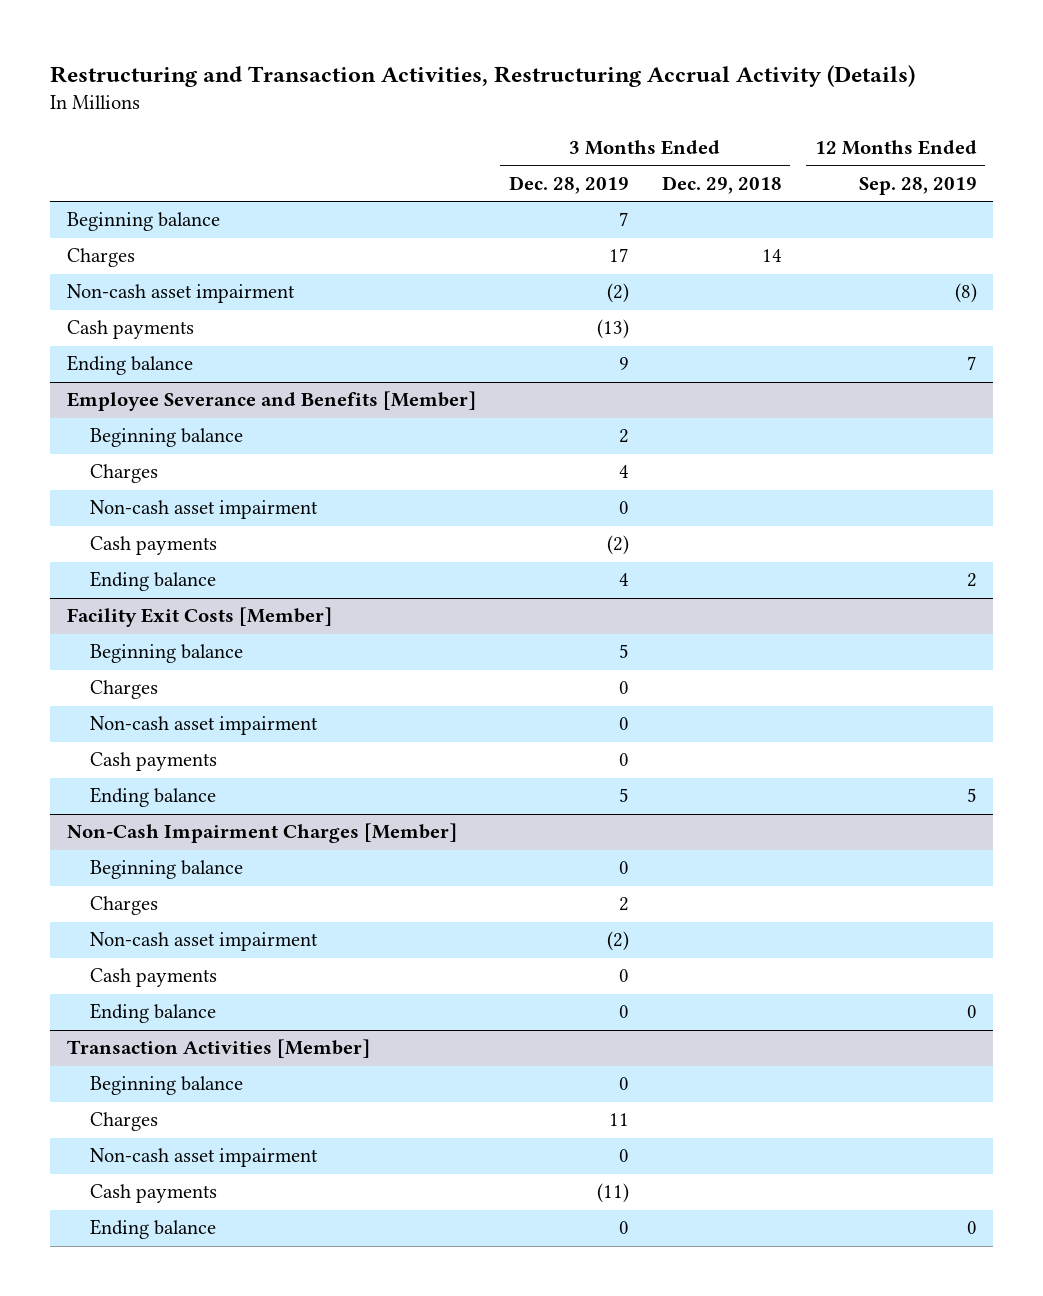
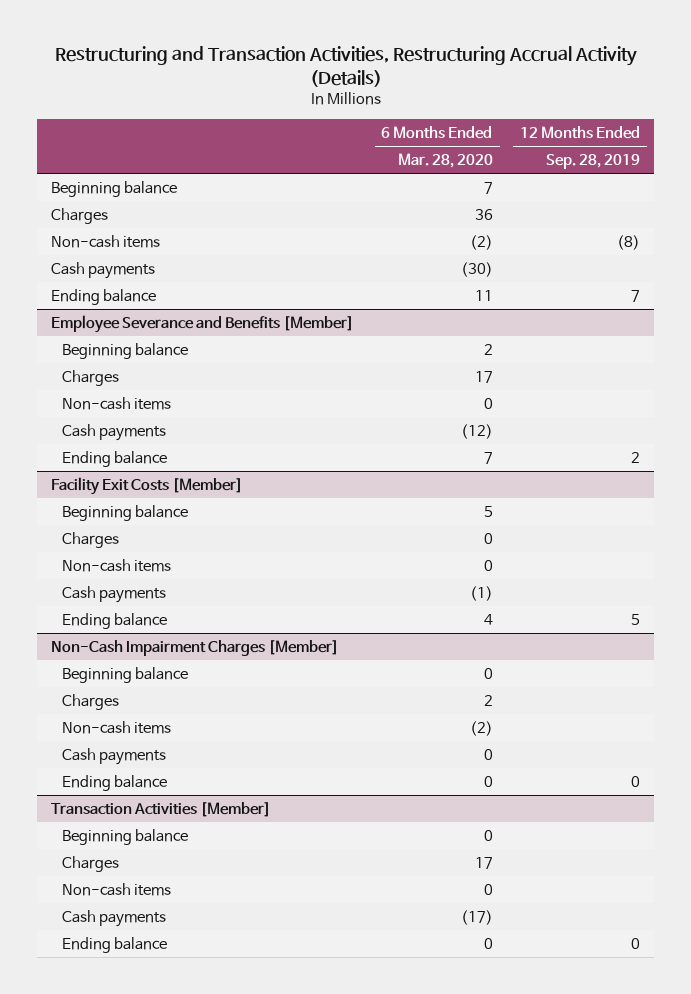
- | 3 Months Ended Dec. 28, 2019 | 3 Months Ended Dec. 29, 2018 | 12 Months Ended Sep. 28, 2019
+ | 6 Months Ended Mar. 28, 2020 | 12 Months Ended Sep. 28, 2019
- Non-cash asset impairment | (2) | | (8)
+ Non-cash items | (2) | (8)
@ Employee Severance and Benefits [Member]
- Non-cash asset impairment | 0 | |
+ Non-cash items | 0 |
@ Facility Exit Costs [Member]
- Non-cash asset impairment | 0 | |
+ Non-cash items | 0 |
@ Non-Cash Impairment Charges [Member]
- Non-cash asset impairment | (2) | |
+ Non-cash items | (2) |
@ Transaction Activities [Member]
- Non-cash asset impairment | 0 | |
+ Non-cash items | 0 |

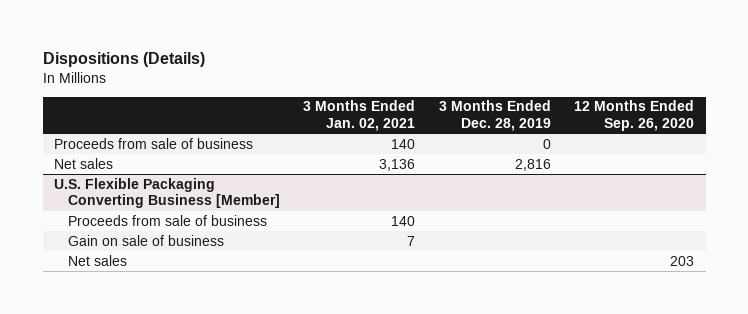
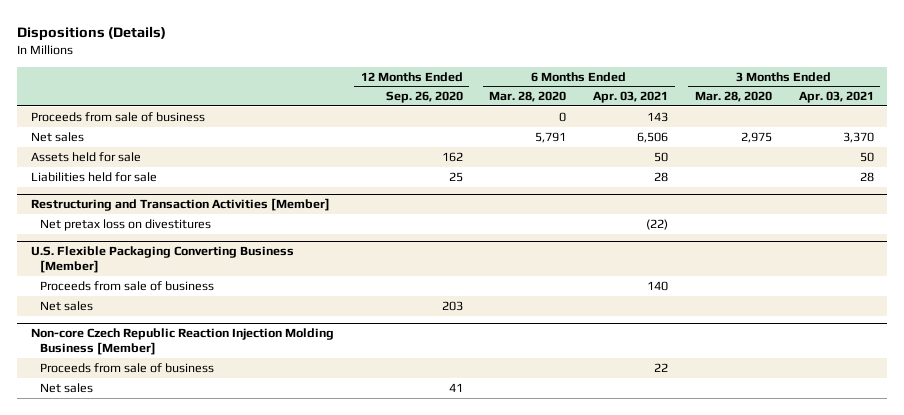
- | 3 Months Ended Jan. 02, 2021 | 3 Months Ended Dec. 28, 2019 | 12 Months Ended Sep. 26, 2020
+ | 12 Months Ended Sep. 26, 2020 | 6 Months Ended Mar. 28, 2020 | 6 Months Ended Apr. 03, 2021 | 3 Months Ended Mar. 28, 2020 | 3 Months Ended Apr. 03, 2021
+ Assets held for sale | 162 | | 50 | | 50
+ Liabilities held for sale | 25 | | 28 | | 28
+ Restructuring and Transaction Activities [Member]
+ Net pretax loss on divestitures | | | (22) | |
@ U.S. Flexible Packaging Converting Business [Member]
- Gain on sale of business | 7 | |
+ Non-core Czech Republic Reaction Injection Molding Business [Member]
+ Proceeds from sale of business | | | 22 | |
+ Net sales | 41 | | | |

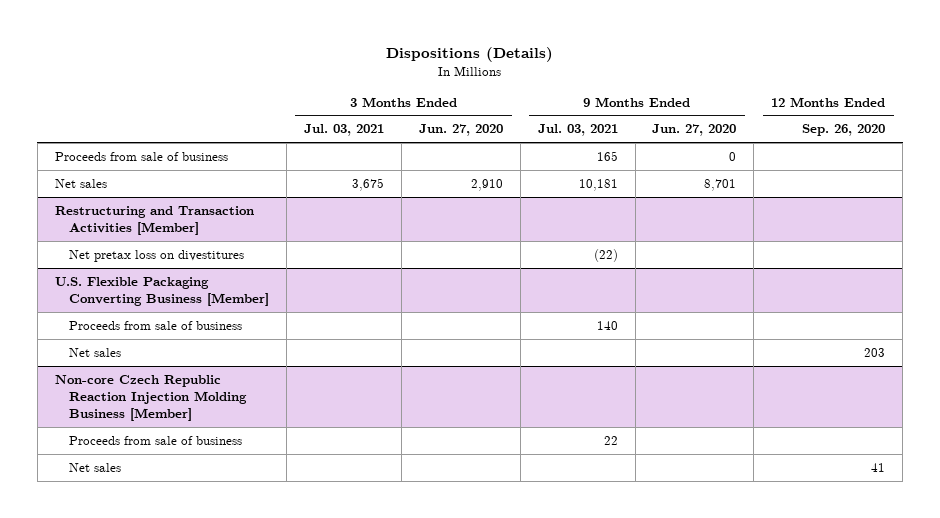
- | 12 Months Ended Sep. 26, 2020 | 6 Months Ended Mar. 28, 2020 | 6 Months Ended Apr. 03, 2021 | 3 Months Ended Mar. 28, 2020 | 3 Months Ended Apr. 03, 2021
+ | 3 Months Ended Jul. 03, 2021 | 3 Months Ended Jun. 27, 2020 | 9 Months Ended Jul. 03, 2021 | 9 Months Ended Jun. 27, 2020 | 12 Months Ended Sep. 26, 2020
- Assets held for sale | 162 | | 50 | | 50
- Liabilities held for sale | 25 | | 28 | | 28

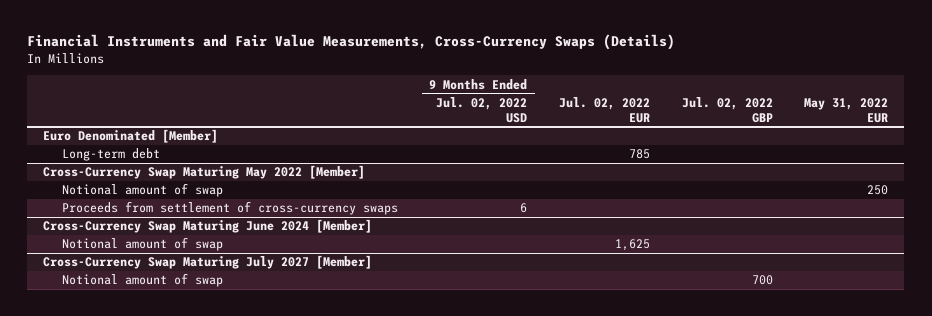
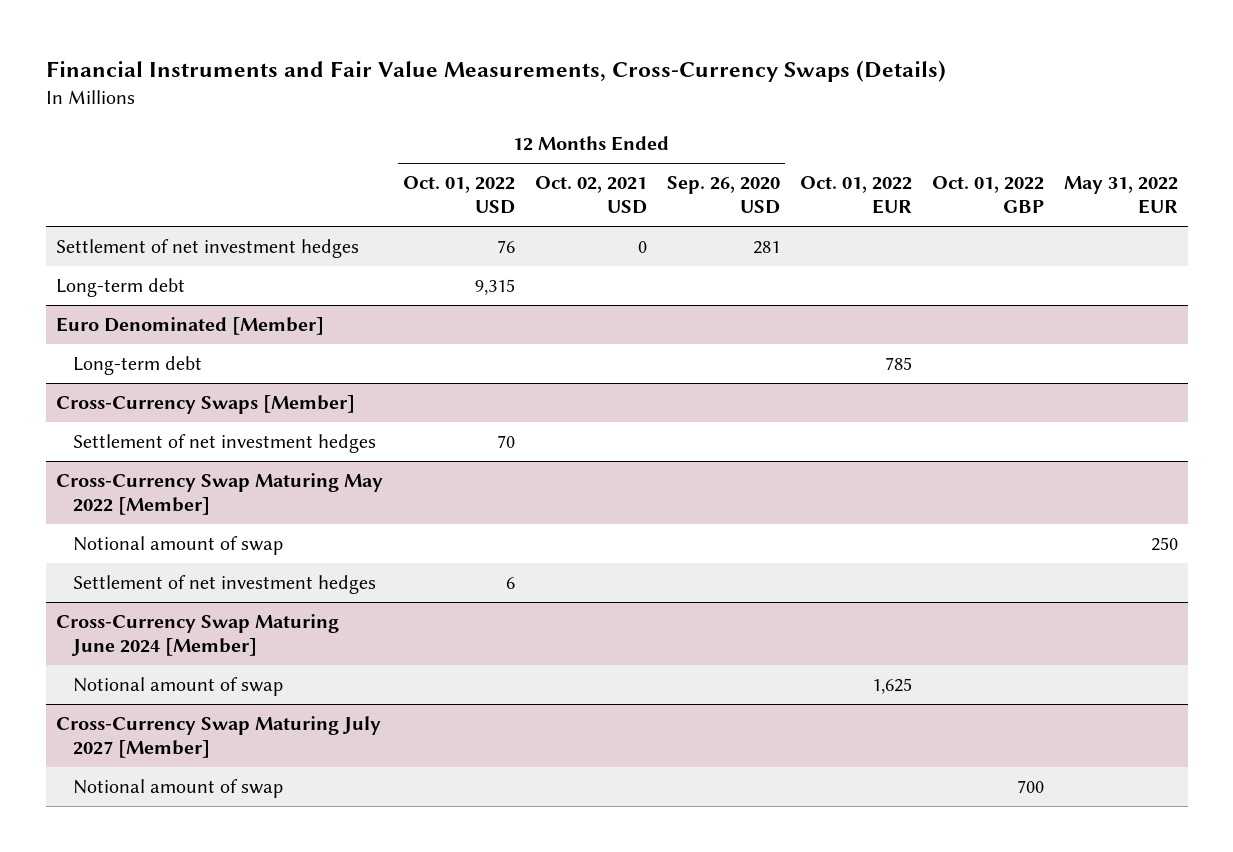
- | 9 Months Ended Jul. 02, 2022 USD | Jul. 02, 2022 EUR | Jul. 02, 2022 GBP | May 31, 2022 EUR
+ | 12 Months Ended Oct. 01, 2022 USD | 12 Months Ended Oct. 02, 2021 USD | 12 Months Ended Sep. 26, 2020 USD | Oct. 01, 2022 EUR | Oct. 01, 2022 GBP | May 31, 2022 EUR
+ Settlement of net investment hedges | 76 | 0 | 281 | | |
+ Long-term debt | 9,315 | | | | |
+ Cross-Currency Swaps [Member]
+ Settlement of net investment hedges | 70 | | | | |
@ Cross-Currency Swap Maturing May 2022 [Member]
- Proceeds from settlement of cross-currency swaps | 6 | | |
+ Settlement of net investment hedges | 6 | | | | |

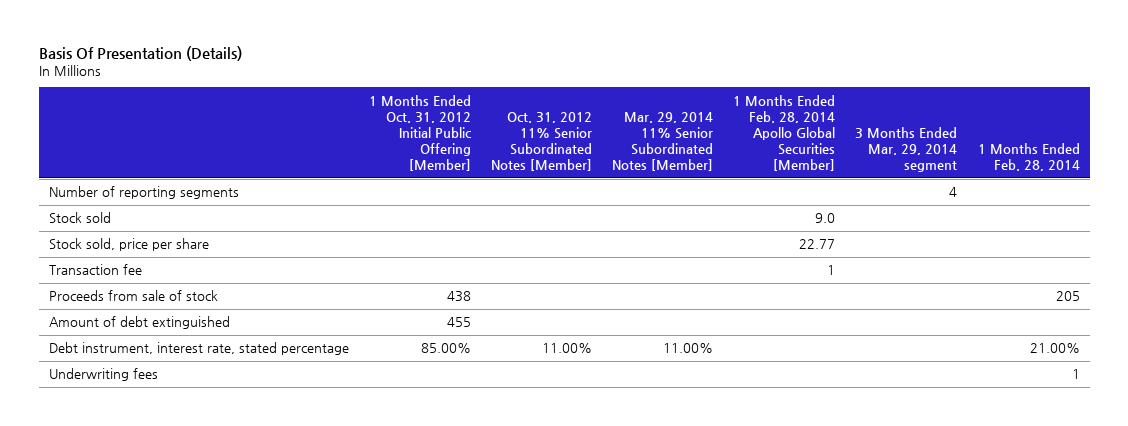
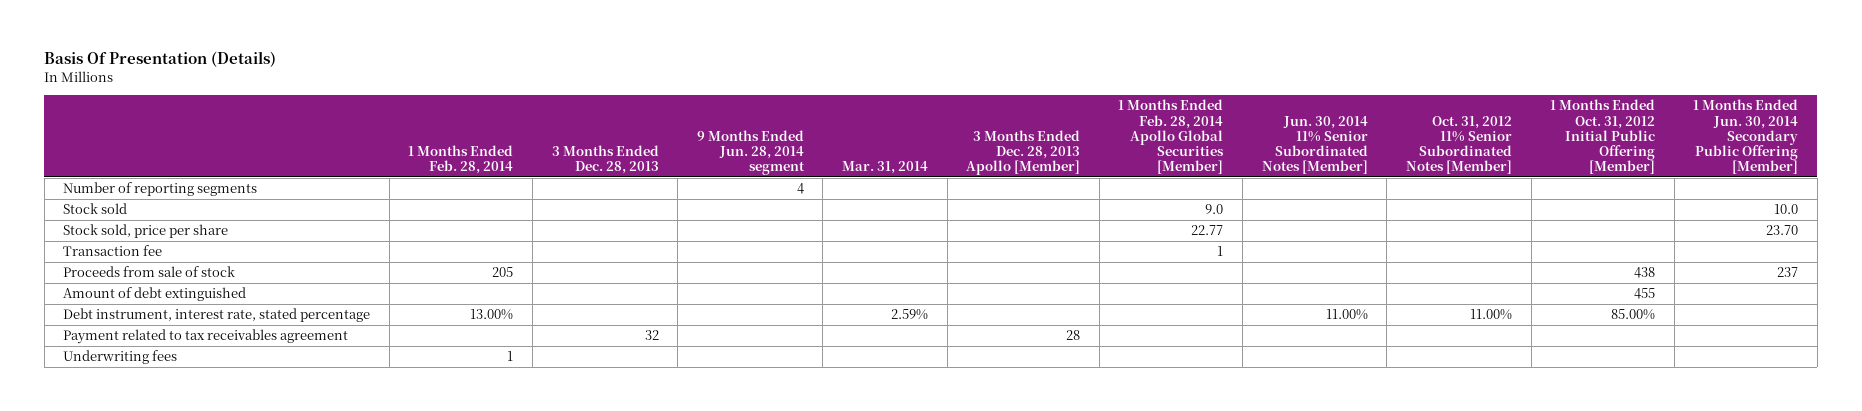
- | 1 Months Ended Oct. 31, 2012 Initial Public Offering [Member] | Oct. 31, 2012 11% Senior Subordinated Notes [Member] | Mar. 29, 2014 11% Senior Subordinated Notes [Member] | 1 Months Ended Feb. 28, 2014 Apollo Global Securities [Member] | 3 Months Ended Mar. 29, 2014 segment | 1 Months Ended Feb. 28, 2014
+ | 1 Months Ended Feb. 28, 2014 | 3 Months Ended Dec. 28, 2013 | 9 Months Ended Jun. 28, 2014 segment | Mar. 31, 2014 | 3 Months Ended Dec. 28, 2013 Apollo [Member] | 1 Months Ended Feb. 28, 2014 Apollo Global Securities [Member] | Jun. 30, 2014 11% Senior Subordinated Notes [Member] | Oct. 31, 2012 11% Senior Subordinated Notes [Member] | 1 Months Ended Oct. 31, 2012 Initial Public Offering [Member] | 1 Months Ended Jun. 30, 2014 Secondary Public Offering [Member]
- Debt instrument, interest rate, stated percentage | 85.00% | 11.00% | 11.00% | | | 21.00%
+ Debt instrument, interest rate, stated percentage | 13.00% | | | 2.59% | | | 11.00% | 11.00% | 85.00% |
+ Payment related to tax receivables agreement | | 32 | | | 28 | | | | |

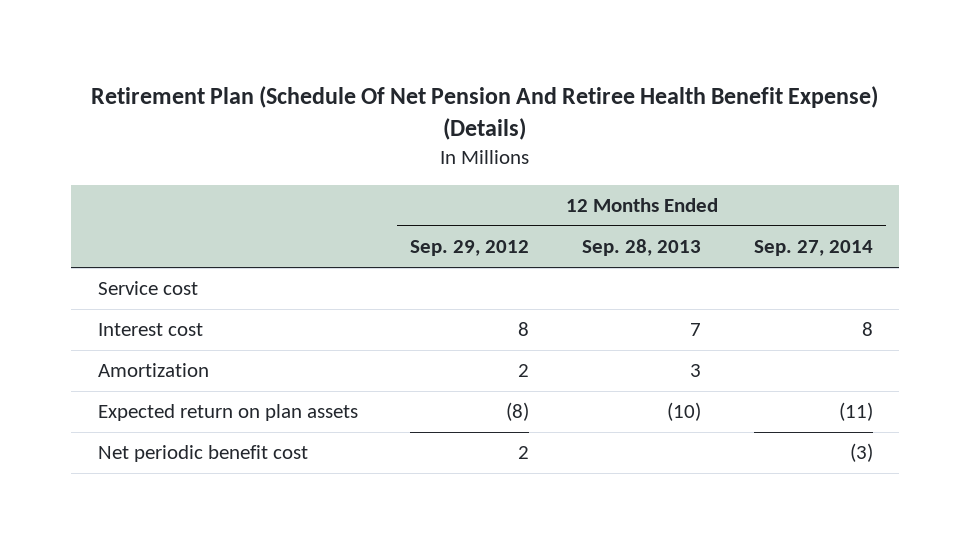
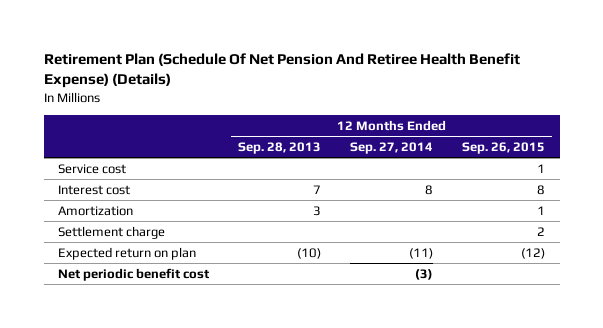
- | 12 Months Ended Sep. 29, 2012 | 12 Months Ended Sep. 28, 2013 | 12 Months Ended Sep. 27, 2014
+ | 12 Months Ended Sep. 28, 2013 | 12 Months Ended Sep. 27, 2014 | 12 Months Ended Sep. 26, 2015
- Expected return on plan assets | (8) | (10) | (11)
+ Settlement charge | | | 2
+ Expected return on plan | (10) | (11) | (12)

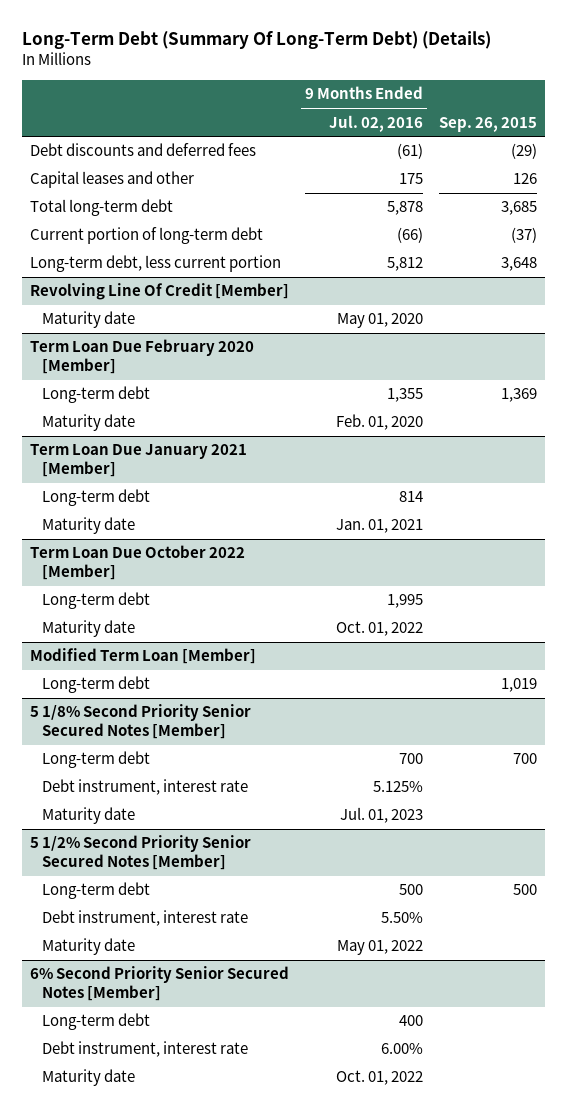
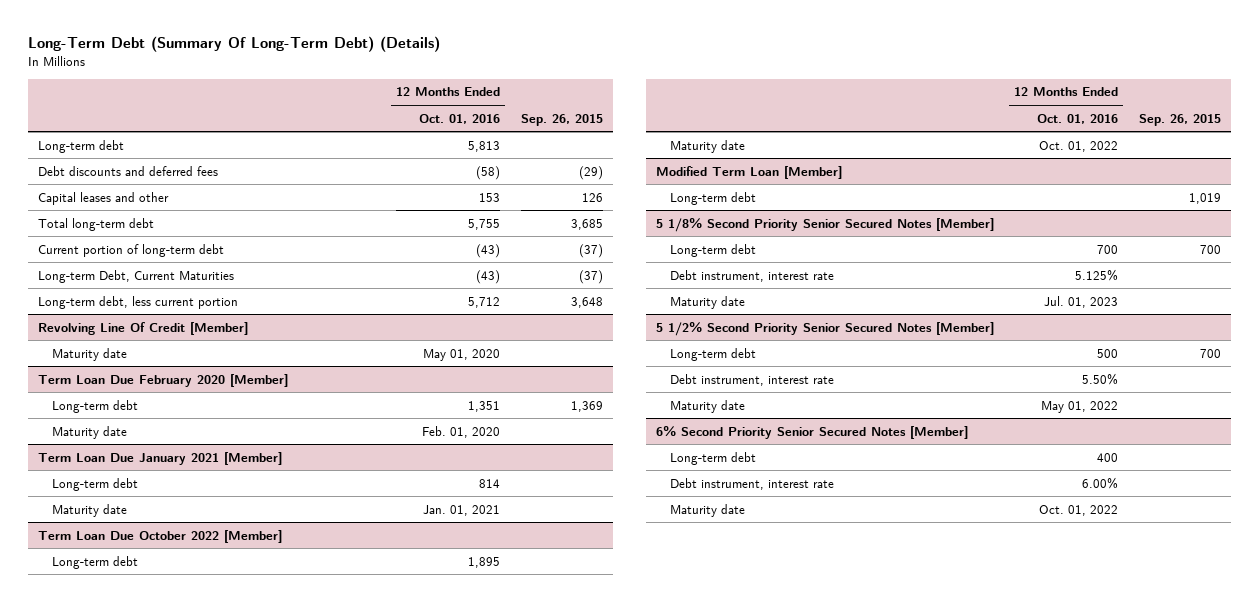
- | 9 Months Ended Jul. 02, 2016 | Sep. 26, 2015
+ | 12 Months Ended Oct. 01, 2016 | Sep. 26, 2015
+ Long-term debt | 5,813 |
+ Long-term Debt, Current Maturities | (43) | (37)
@ 5 1/2% Second Priority Senior Secured Notes [Member]
- Long-term debt | 500 | 500
+ Long-term debt | 500 | 700

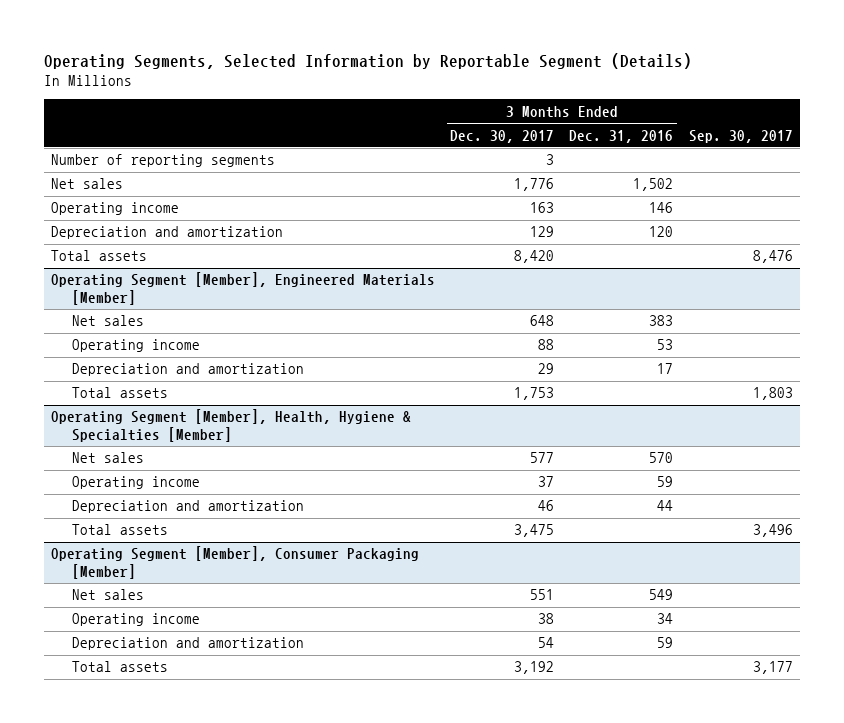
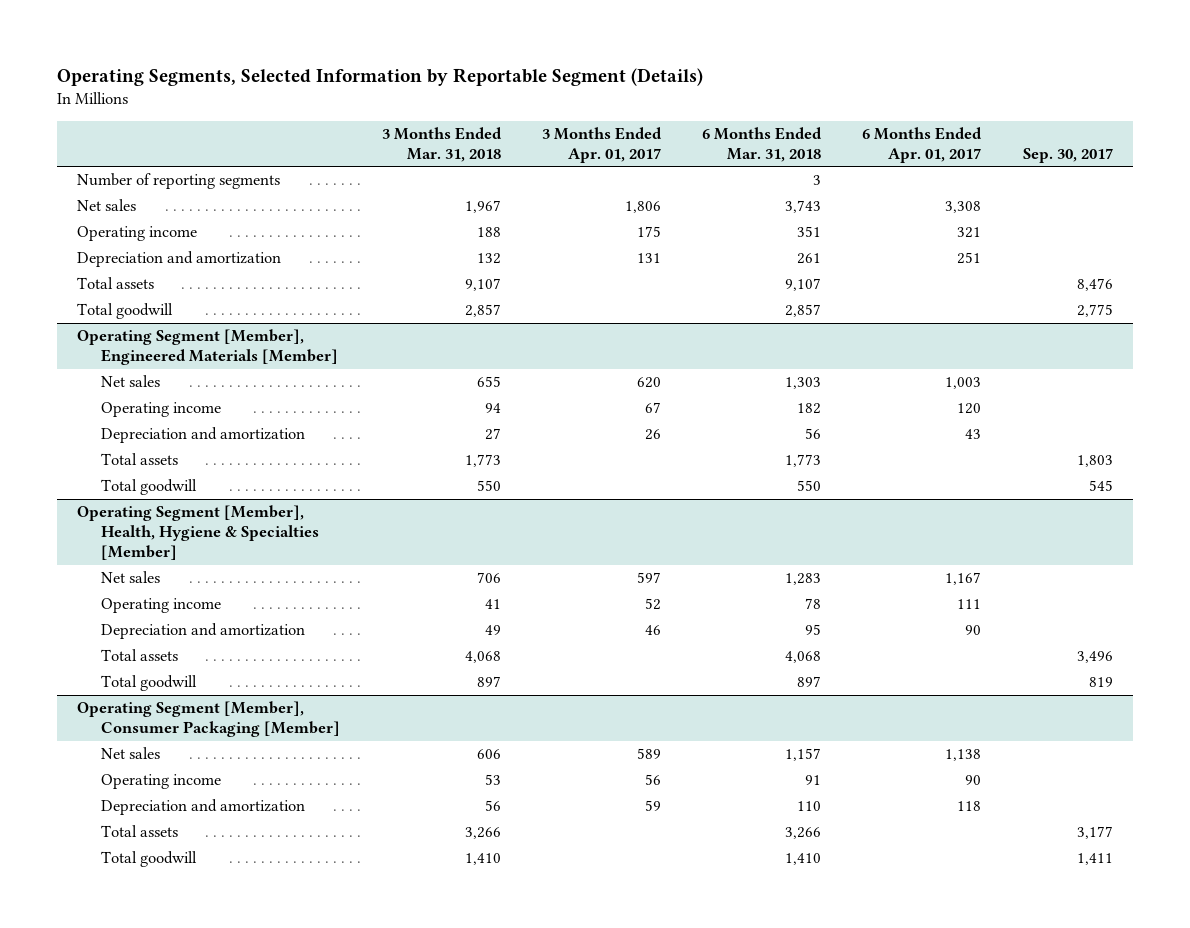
- | 3 Months Ended Dec. 30, 2017 | 3 Months Ended Dec. 31, 2016 | Sep. 30, 2017
+ | 3 Months Ended Mar. 31, 2018 | 3 Months Ended Apr. 01, 2017 | 6 Months Ended Mar. 31, 2018 | 6 Months Ended Apr. 01, 2017 | Sep. 30, 2017
+ Total goodwill | 2,857 | | 2,857 | | 2,775
@ Operating Segment [Member], Engineered Materials [Member]
+ Total goodwill | 550 | | 550 | | 545
@ Operating Segment [Member], Health, Hygiene & Specialties [Member]
+ Total goodwill | 897 | | 897 | | 819
@ Operating Segment [Member], Consumer Packaging [Member]
+ Total goodwill | 1,410 | | 1,410 | | 1,411

